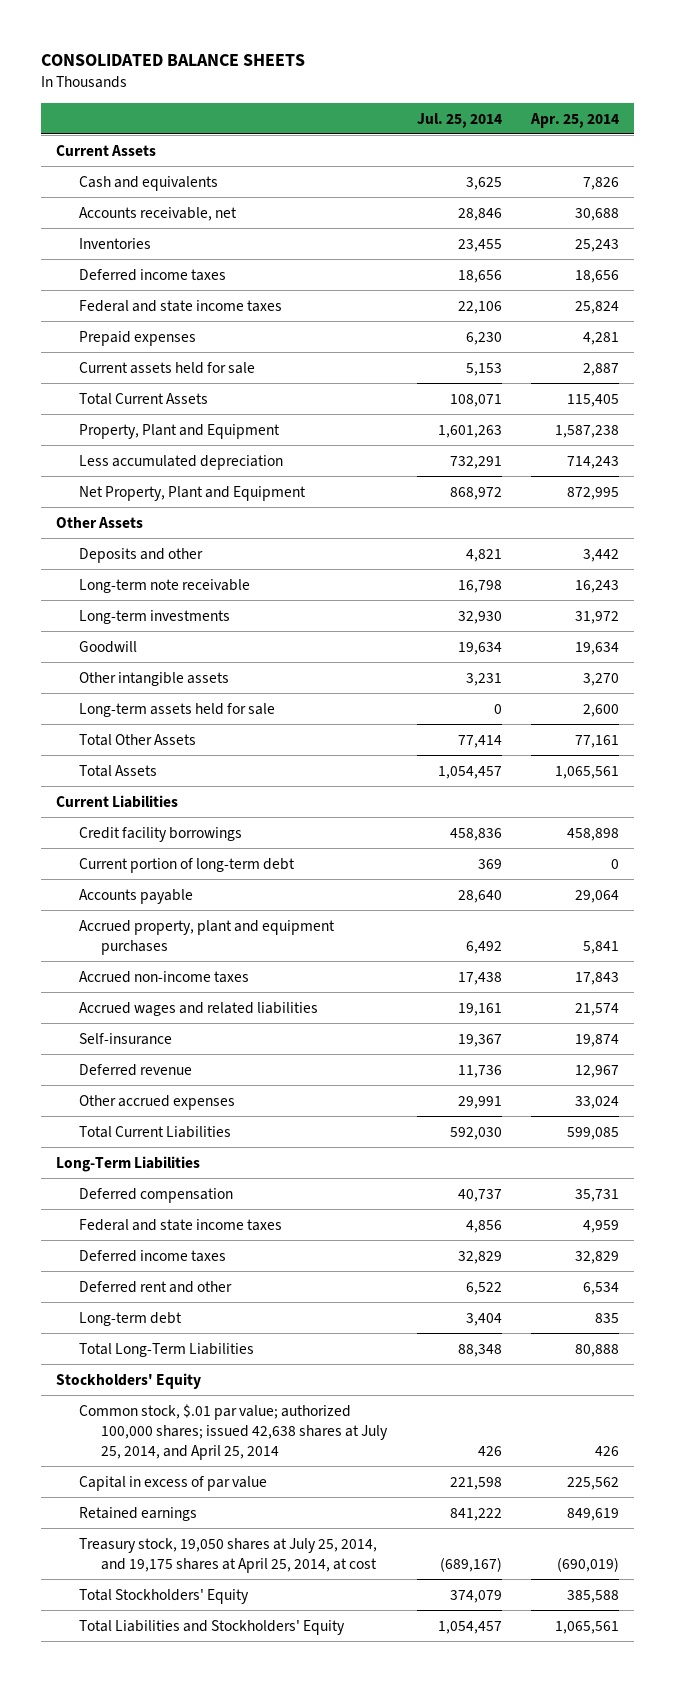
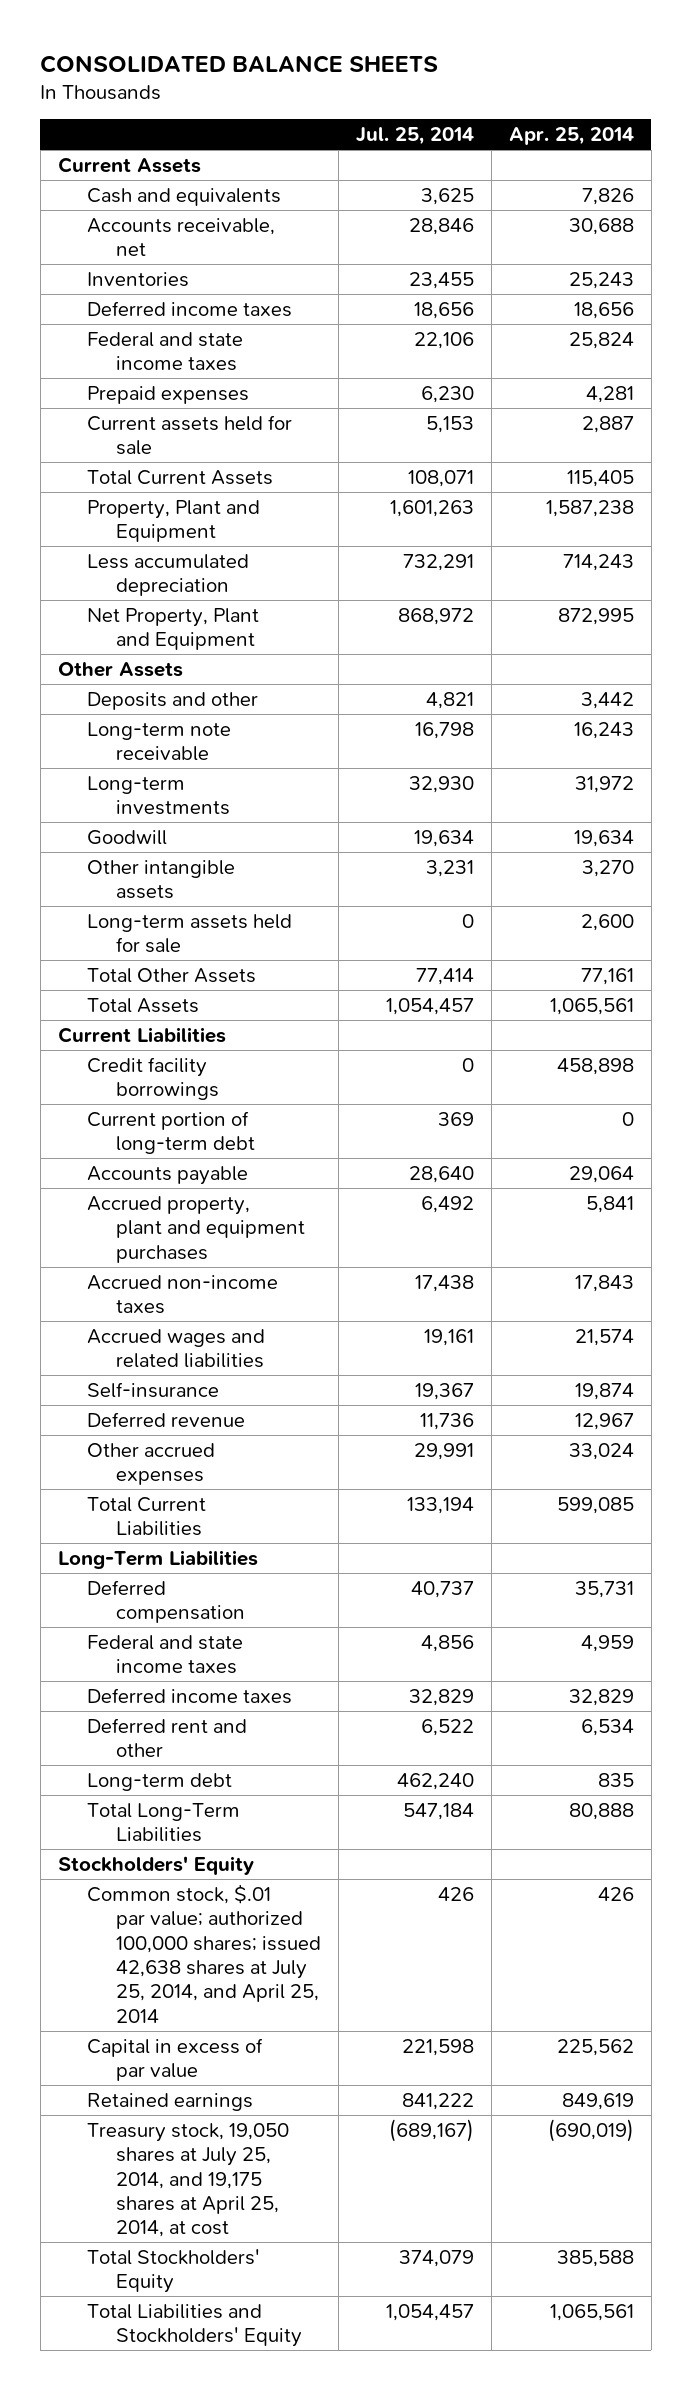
- Credit facility borrowings | 458,836 | 458,898
+ Credit facility borrowings | 0 | 458,898
- Total Current Liabilities | 592,030 | 599,085
+ Total Current Liabilities | 133,194 | 599,085
- Long-term debt | 3,404 | 835
- Total Long-Term Liabilities | 88,348 | 80,888
+ Long-term debt | 462,240 | 835
+ Total Long-Term Liabilities | 547,184 | 80,888

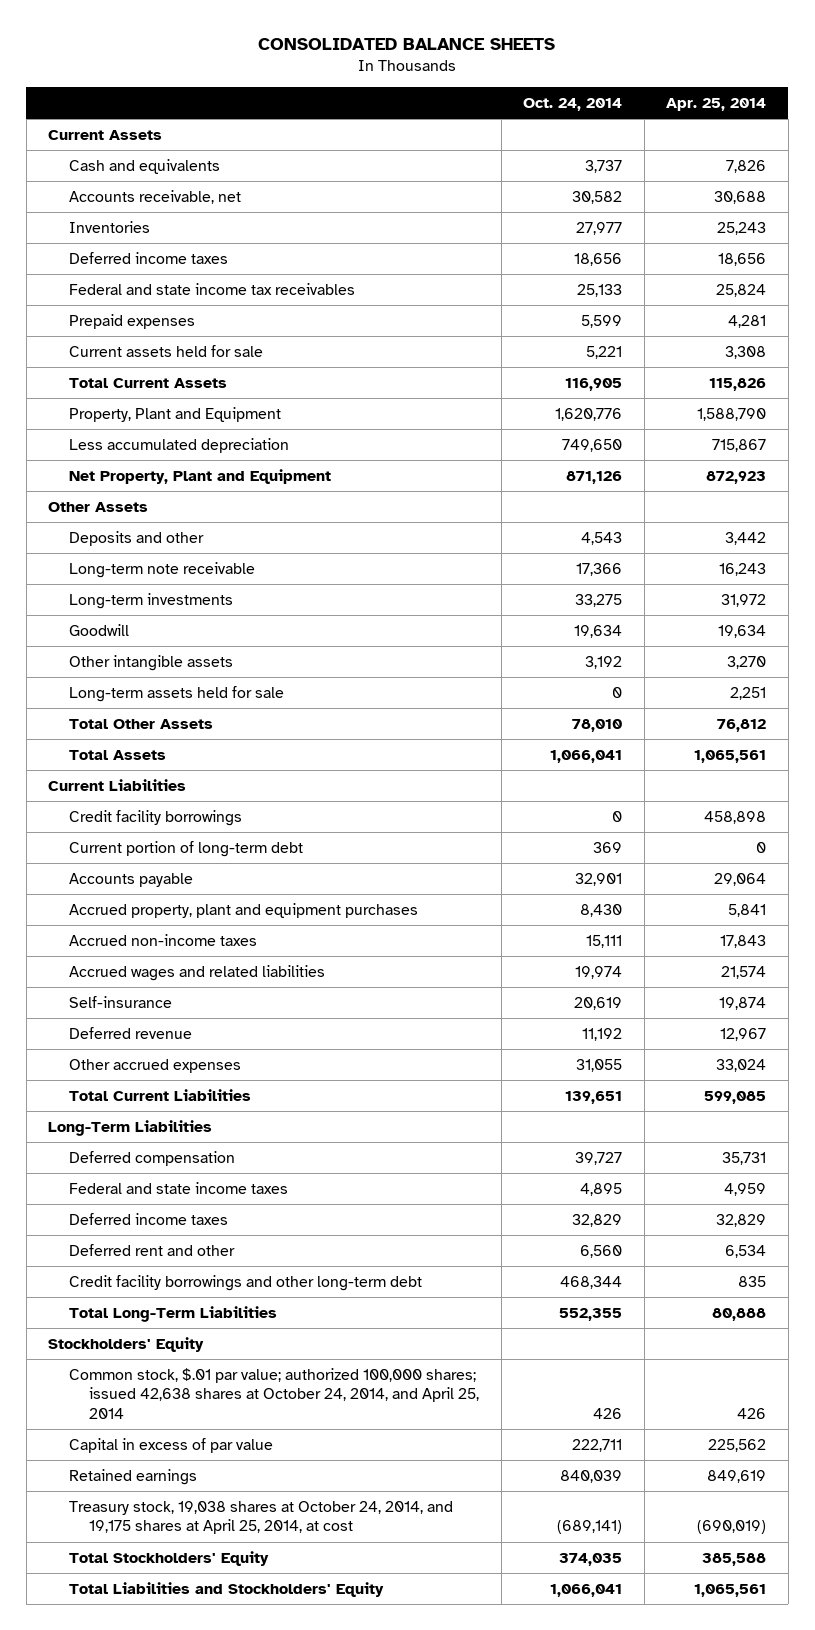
- | Jul. 25, 2014 | Apr. 25, 2014
+ | Oct. 24, 2014 | Apr. 25, 2014
- Federal and state income taxes | 22,106 | 25,824
+ Federal and state income tax receivables | 25,133 | 25,824
- Current assets held for sale | 5,153 | 2,887
- Total Current Assets | 108,071 | 115,405
- Property, Plant and Equipment | 1,601,263 | 1,587,238
- Less accumulated depreciation | 732,291 | 714,243
- Net Property, Plant and Equipment | 868,972 | 872,995
+ Current assets held for sale | 5,221 | 3,308
+ Total Current Assets | 116,905 | 115,826
+ Property, Plant and Equipment | 1,620,776 | 1,588,790
+ Less accumulated depreciation | 749,650 | 715,867
+ Net Property, Plant and Equipment | 871,126 | 872,923
- Long-term assets held for sale | 0 | 2,600
- Total Other Assets | 77,414 | 77,161
+ Long-term assets held for sale | 0 | 2,251
+ Total Other Assets | 78,010 | 76,812
- Long-term debt | 462,240 | 835
+ Credit facility borrowings and other long-term debt | 468,344 | 835
- Common stock, $.01 par value; authorized 100,000 shares; issued 42,638 shares at July 25, 2014, and April 25, 2014 | 426 | 426
+ Common stock, $.01 par value; authorized 100,000 shares; issued 42,638 shares at October 24, 2014, and April 25, 2014 | 426 | 426
- Treasury stock, 19,050 shares at July 25, 2014, and 19,175 shares at April 25, 2014, at cost | (689,167) | (690,019)
+ Treasury stock, 19,038 shares at October 24, 2014, and 19,175 shares at April 25, 2014, at cost | (689,141) | (690,019)

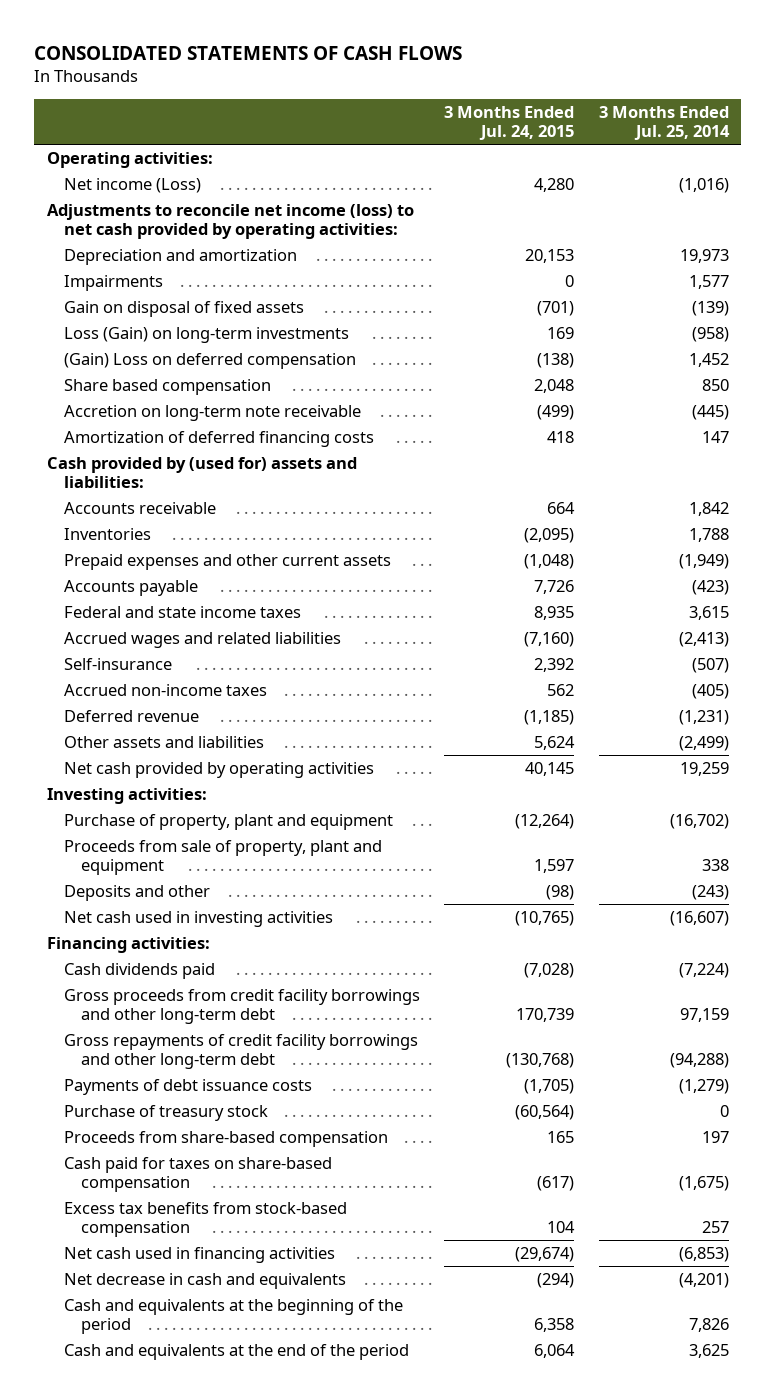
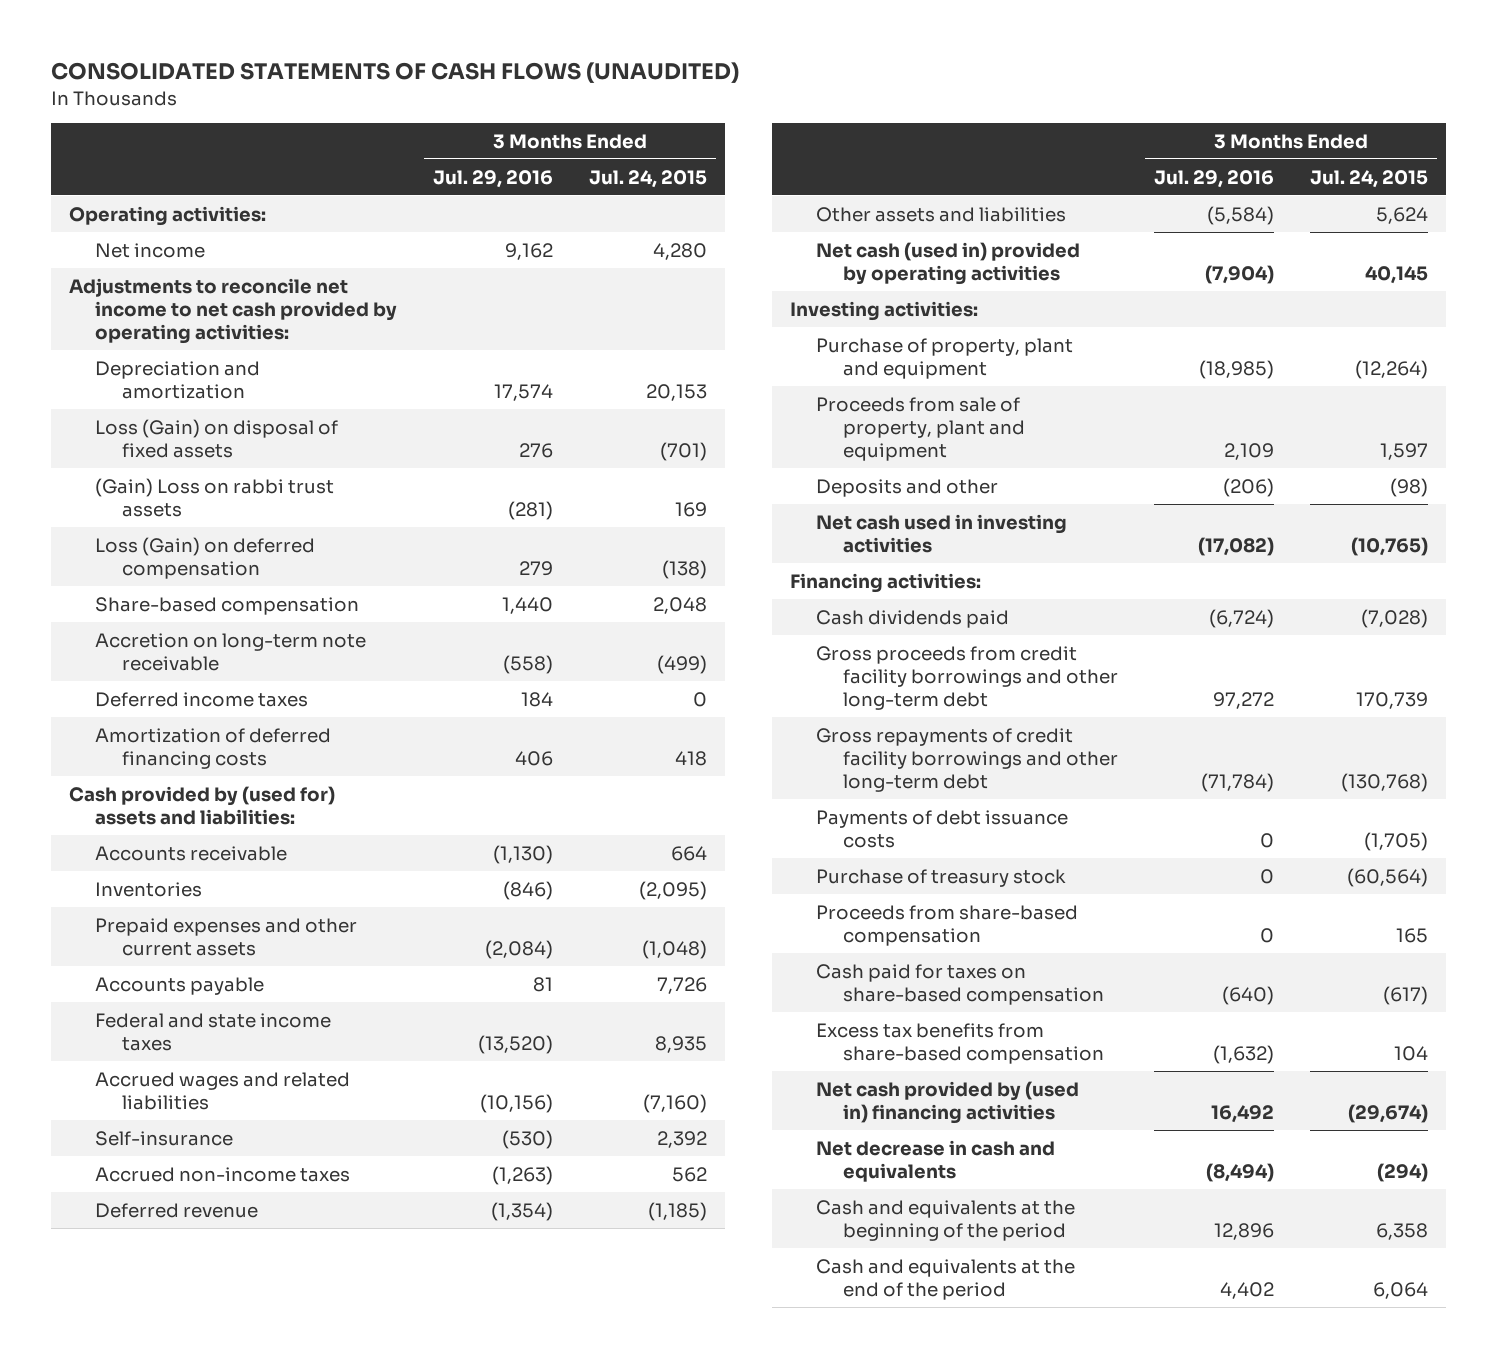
- CONSOLIDATED STATEMENTS OF CASH FLOWS
+ CONSOLIDATED STATEMENTS OF CASH FLOWS (UNAUDITED)
- | 3 Months Ended Jul. 24, 2015 | 3 Months Ended Jul. 25, 2014
+ | 3 Months Ended Jul. 29, 2016 | 3 Months Ended Jul. 24, 2015
- Net income (Loss) | 4,280 | (1,016)
- Adjustments to reconcile net income (loss) to net cash provided by operating activities:
+ Net income | 9,162 | 4,280
+ Adjustments to reconcile net income to net cash provided by operating activities:
- Impairments | 0 | 1,577
- Gain on disposal of fixed assets | (701) | (139)
- Loss (Gain) on long-term investments | 169 | (958)
- (Gain) Loss on deferred compensation | (138) | 1,452
- Share based compensation | 2,048 | 850
+ Loss (Gain) on disposal of fixed assets | 276 | (701)
+ (Gain) Loss on rabbi trust assets | (281) | 169
+ Loss (Gain) on deferred compensation | 279 | (138)
+ Share-based compensation | 1,440 | 2,048
+ Deferred income taxes | 184 | 0
- Net cash provided by operating activities | 40,145 | 19,259
+ Net cash (used in) provided by operating activities | (7,904) | 40,145
- Excess tax benefits from stock-based compensation | 104 | 257
- Net cash used in financing activities | (29,674) | (6,853)
+ Excess tax benefits from share-based compensation | (1,632) | 104
+ Net cash provided by (used in) financing activities | 16,492 | (29,674)

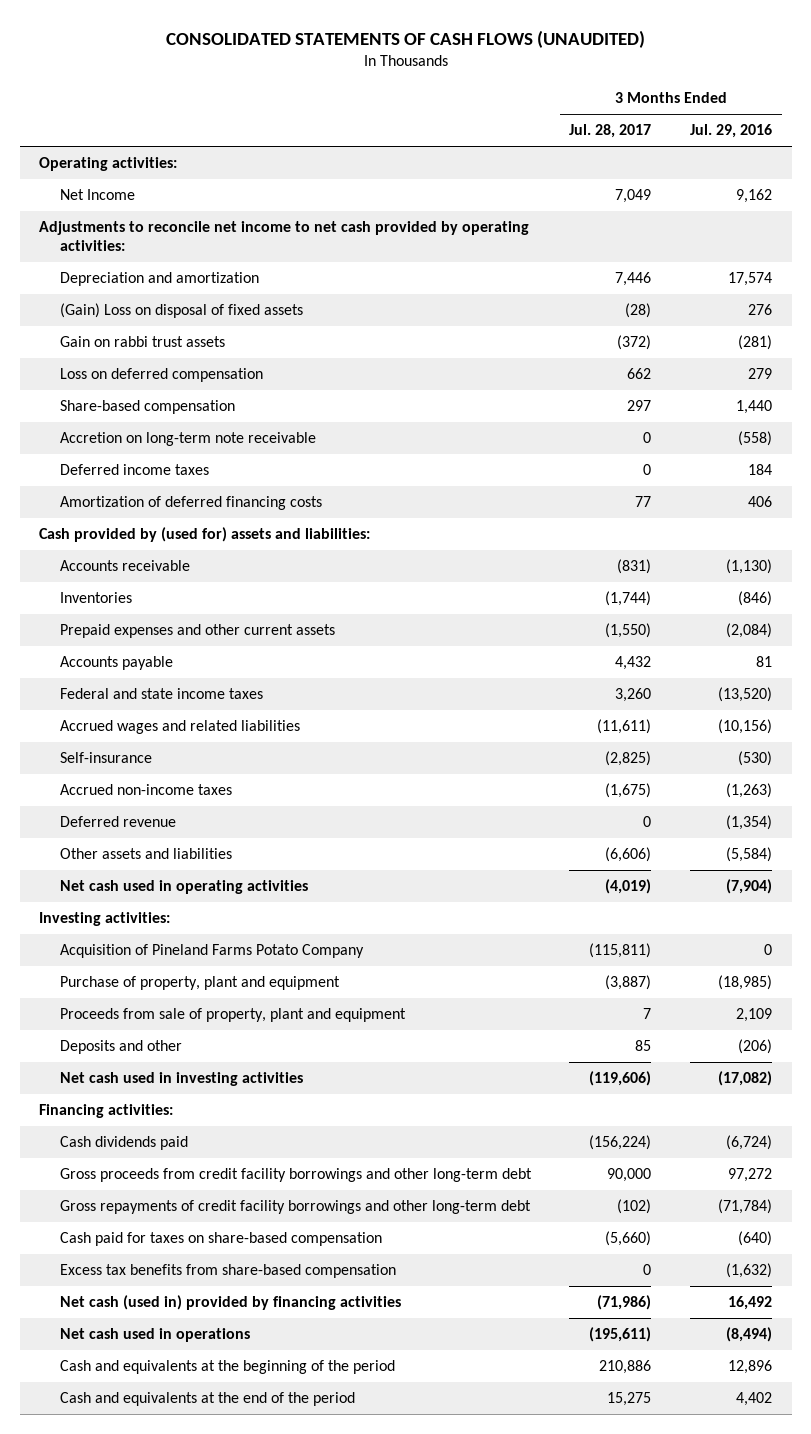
- | 3 Months Ended Jul. 29, 2016 | 3 Months Ended Jul. 24, 2015
+ | 3 Months Ended Jul. 28, 2017 | 3 Months Ended Jul. 29, 2016
- Net income | 9,162 | 4,280
+ Net Income | 7,049 | 9,162
- Loss (Gain) on disposal of fixed assets | 276 | (701)
- (Gain) Loss on rabbi trust assets | (281) | 169
- Loss (Gain) on deferred compensation | 279 | (138)
+ (Gain) Loss on disposal of fixed assets | (28) | 276
+ Gain on rabbi trust assets | (372) | (281)
+ Loss on deferred compensation | 662 | 279
- Net cash (used in) provided by operating activities | (7,904) | 40,145
+ Net cash used in operating activities | (4,019) | (7,904)
+ Acquisition of Pineland Farms Potato Company | (115,811) | 0
- Payments of debt issuance costs | 0 | (1,705)
- Purchase of treasury stock | 0 | (60,564)
- Proceeds from share-based compensation | 0 | 165
- Net cash provided by (used in) financing activities | 16,492 | (29,674)
- Net decrease in cash and equivalents | (8,494) | (294)
+ Net cash (used in) provided by financing activities | (71,986) | 16,492
+ Net cash used in operations | (195,611) | (8,494)

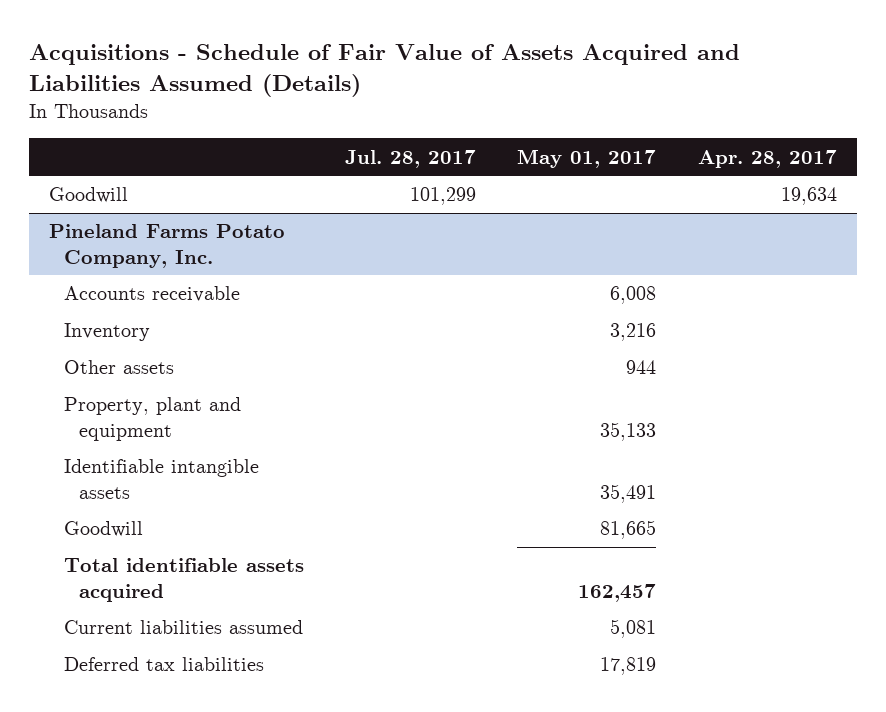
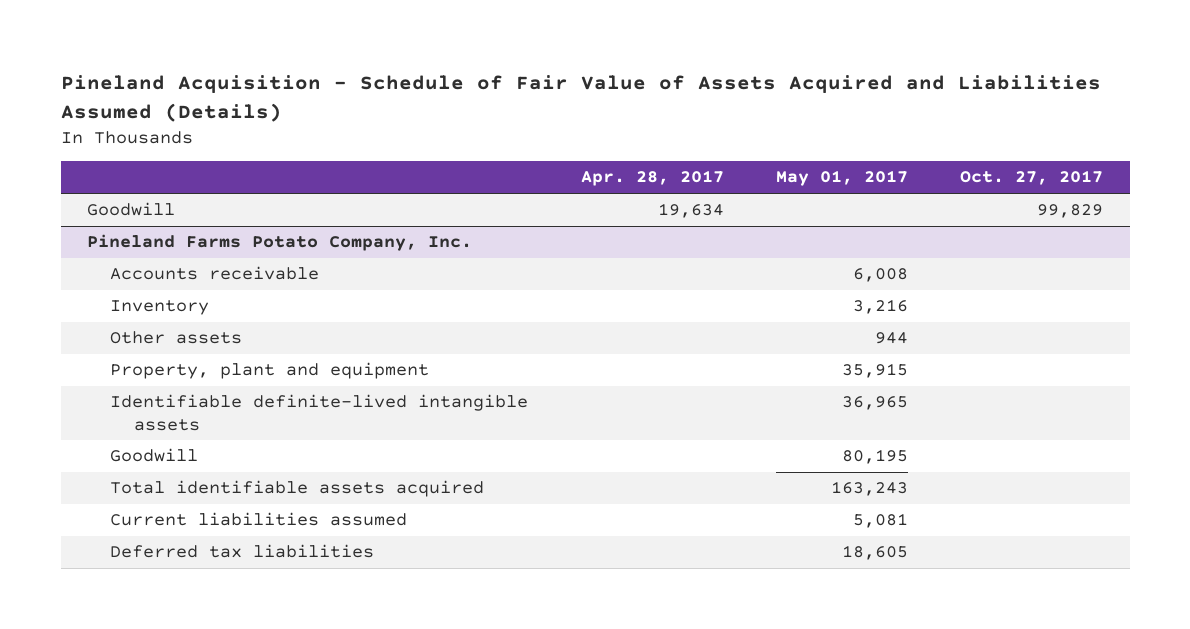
- Acquisitions - Schedule of Fair Value of Assets Acquired and Liabilities Assumed (Details)
+ Pineland Acquisition - Schedule of Fair Value of Assets Acquired and Liabilities Assumed (Details)
- | Jul. 28, 2017 | May 01, 2017 | Apr. 28, 2017
+ | Apr. 28, 2017 | May 01, 2017 | Oct. 27, 2017
@ Pineland Farms Potato Company, Inc.
- Property, plant and equipment | | 35,133 |
- Identifiable intangible assets | | 35,491 |
- Goodwill | | 81,665 |
- Total identifiable assets acquired | | 162,457 |
+ Property, plant and equipment | | 35,915 |
+ Identifiable definite-lived intangible assets | | 36,965 |
+ Goodwill | | 80,195 |
+ Total identifiable assets acquired | | 163,243 |
- Deferred tax liabilities | | 17,819 |
+ Deferred tax liabilities | | 18,605 |

